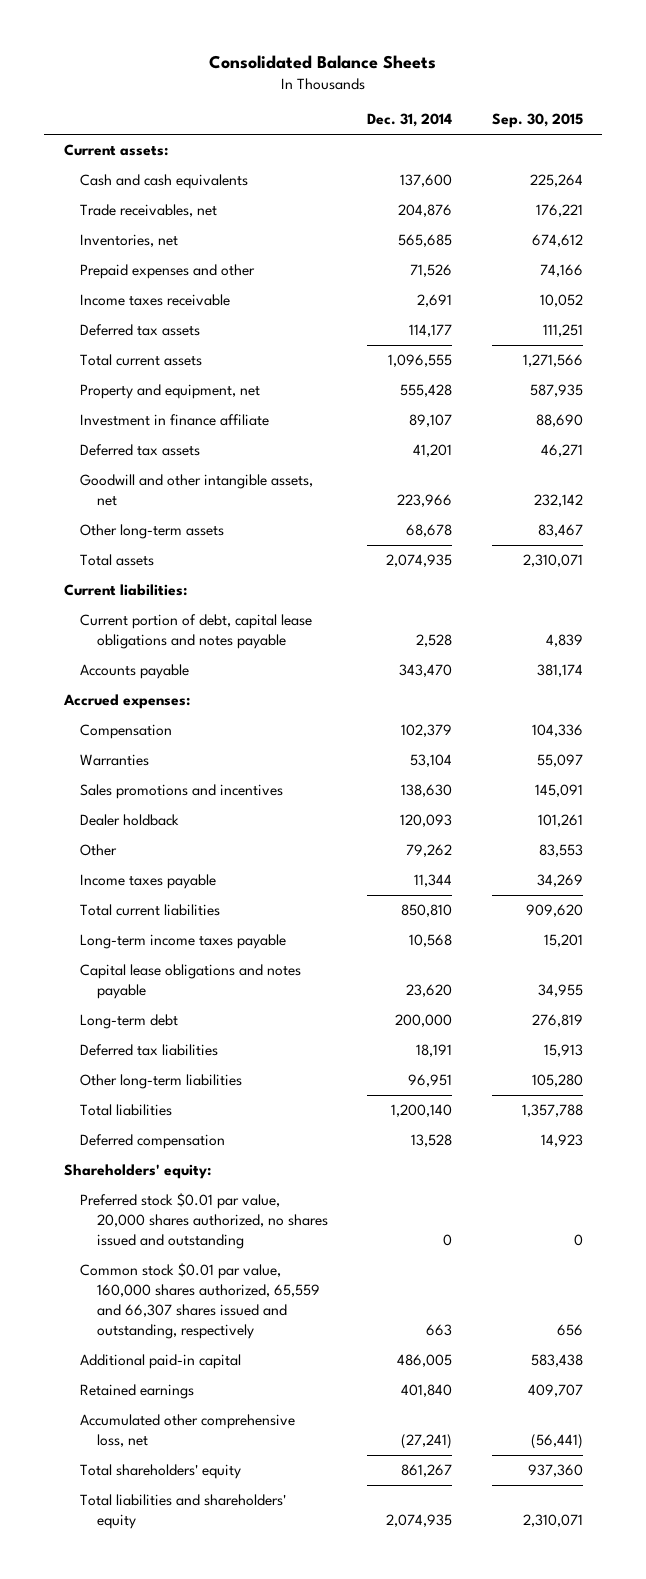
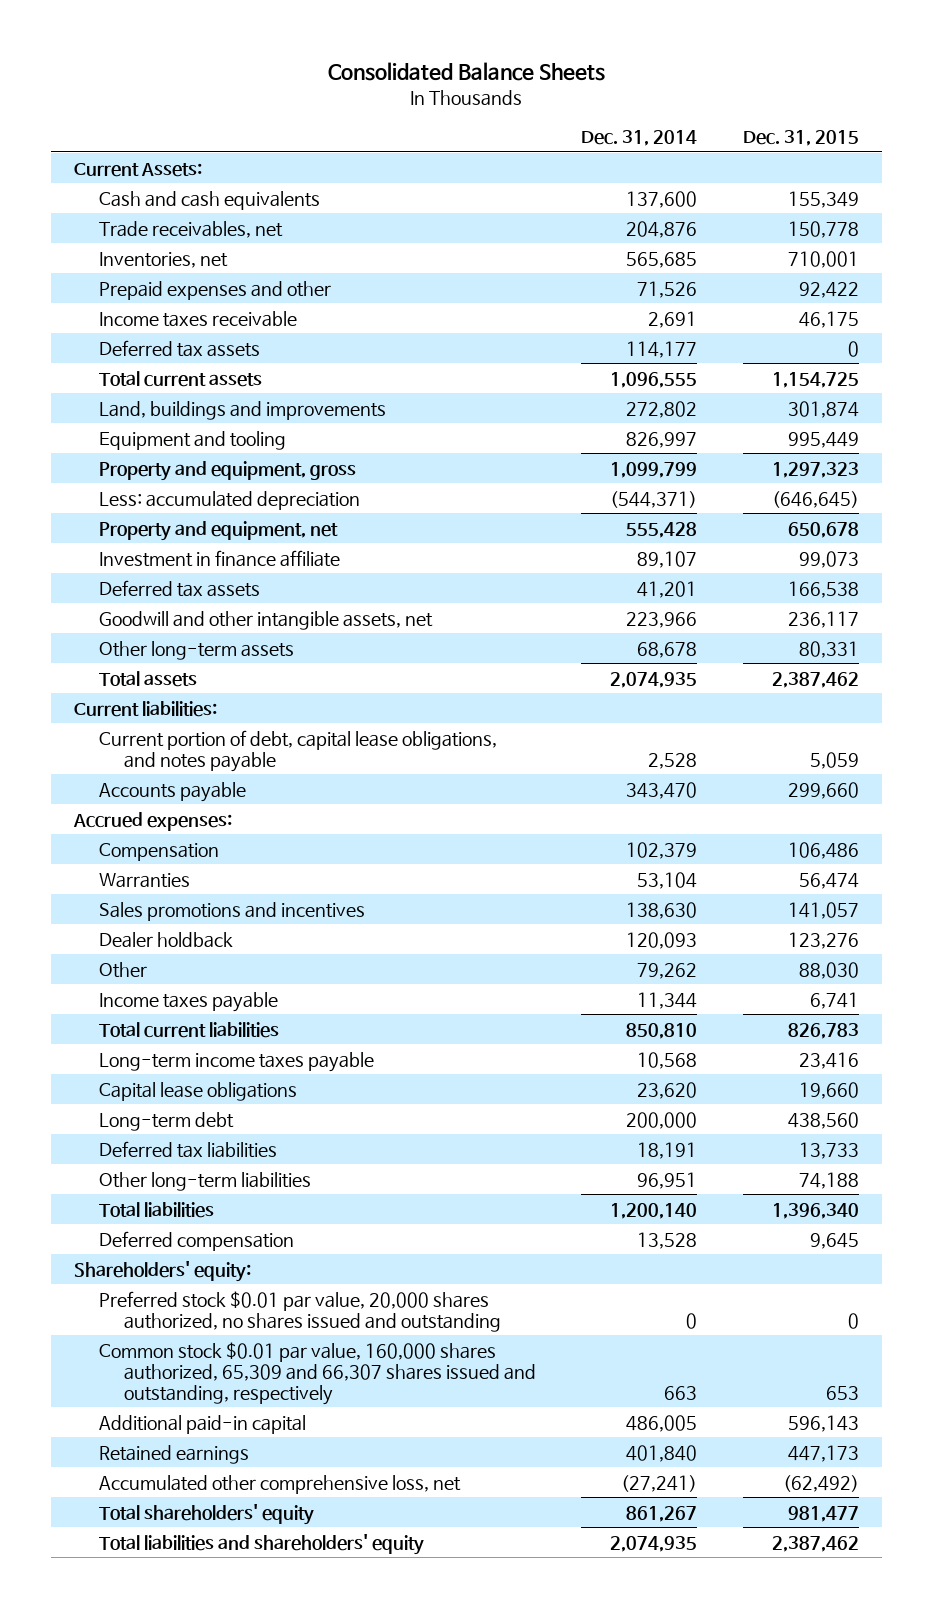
- | Dec. 31, 2014 | Sep. 30, 2015
+ | Dec. 31, 2014 | Dec. 31, 2015
- Current assets:
+ Current Assets:
+ Land, buildings and improvements | 272,802 | 301,874
+ Equipment and tooling | 826,997 | 995,449
+ Property and equipment, gross | 1,099,799 | 1,297,323
+ Less: accumulated depreciation | (544,371) | (646,645)
- Current portion of debt, capital lease obligations and notes payable | 2,528 | 4,839
+ Current portion of debt, capital lease obligations, and notes payable | 2,528 | 5,059
- Capital lease obligations and notes payable | 23,620 | 34,955
+ Capital lease obligations | 23,620 | 19,660
- Common stock $0.01 par value, 160,000 shares authorized, 65,559 and 66,307 shares issued and outstanding, respectively | 663 | 656
+ Common stock $0.01 par value, 160,000 shares authorized, 65,309 and 66,307 shares issued and outstanding, respectively | 663 | 653

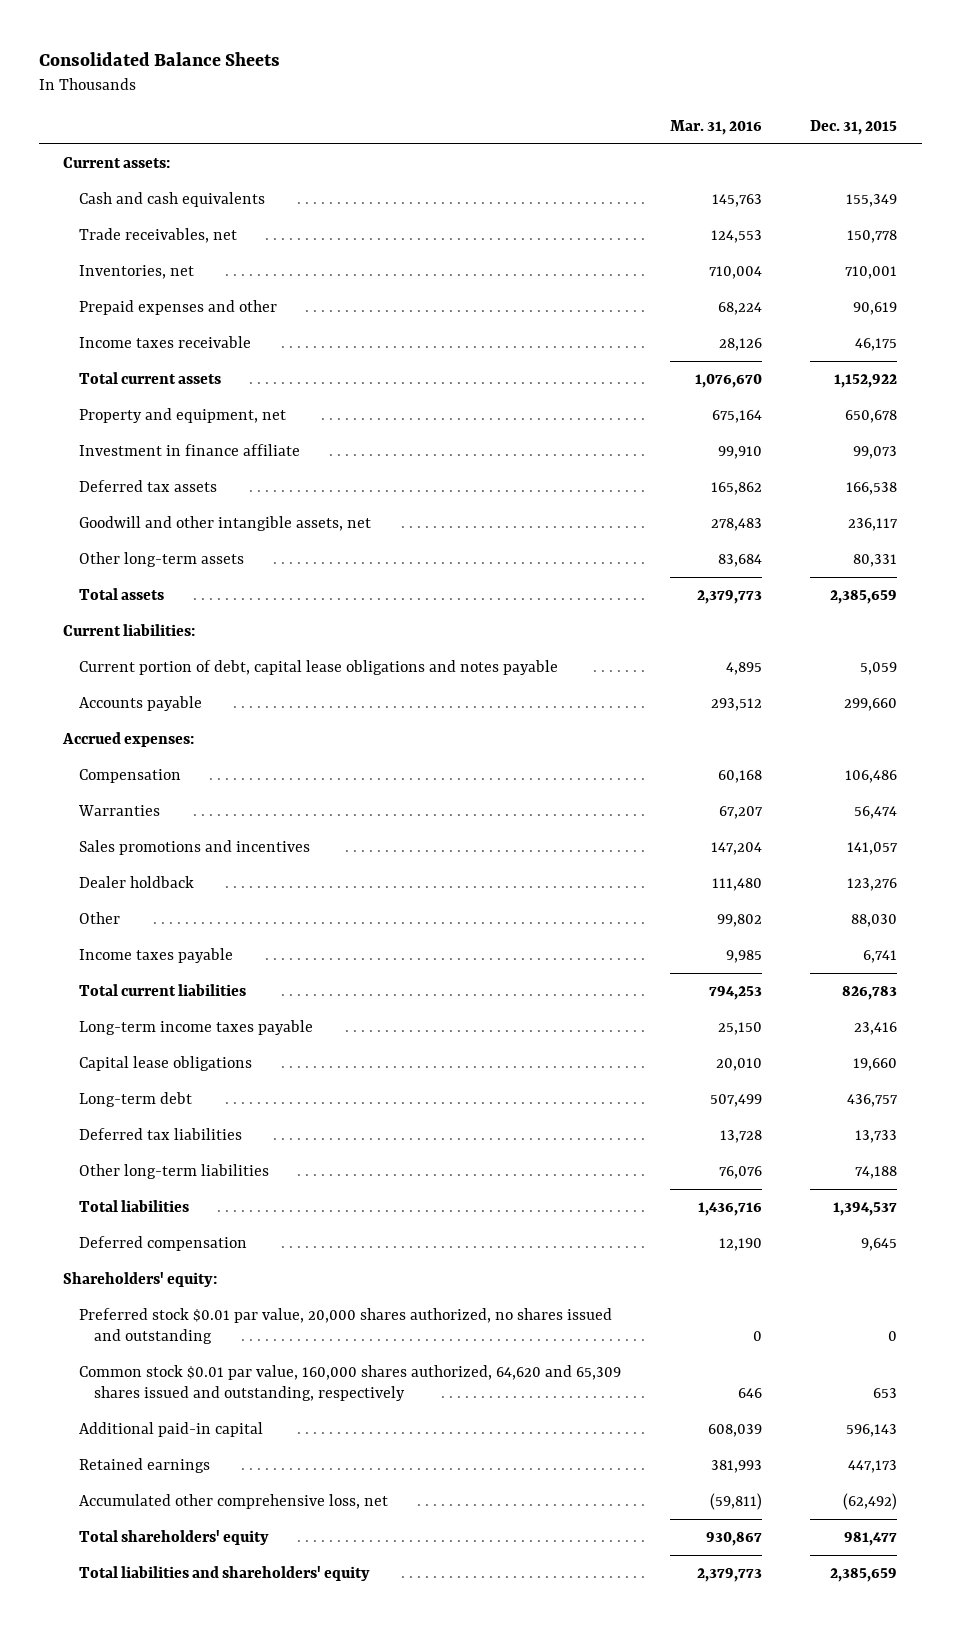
- | Dec. 31, 2014 | Dec. 31, 2015
+ | Mar. 31, 2016 | Dec. 31, 2015
- Current Assets:
+ Current assets:
- Prepaid expenses and other | 71,526 | 92,422
+ Prepaid expenses and other | 68,224 | 90,619
- Deferred tax assets | 114,177 | 0
- Total current assets | 1,096,555 | 1,154,725
- Land, buildings and improvements | 272,802 | 301,874
- Equipment and tooling | 826,997 | 995,449
- Property and equipment, gross | 1,099,799 | 1,297,323
- Less: accumulated depreciation | (544,371) | (646,645)
+ Total current assets | 1,076,670 | 1,152,922
- Total assets | 2,074,935 | 2,387,462
+ Total assets | 2,379,773 | 2,385,659
- Current portion of debt, capital lease obligations, and notes payable | 2,528 | 5,059
+ Current portion of debt, capital lease obligations and notes payable | 4,895 | 5,059
- Long-term debt | 200,000 | 438,560
+ Long-term debt | 507,499 | 436,757
- Total liabilities | 1,200,140 | 1,396,340
+ Total liabilities | 1,436,716 | 1,394,537
- Common stock $0.01 par value, 160,000 shares authorized, 65,309 and 66,307 shares issued and outstanding, respectively | 663 | 653
+ Common stock $0.01 par value, 160,000 shares authorized, 64,620 and 65,309 shares issued and outstanding, respectively | 646 | 653
- Total liabilities and shareholders' equity | 2,074,935 | 2,387,462
+ Total liabilities and shareholders' equity | 2,379,773 | 2,385,659

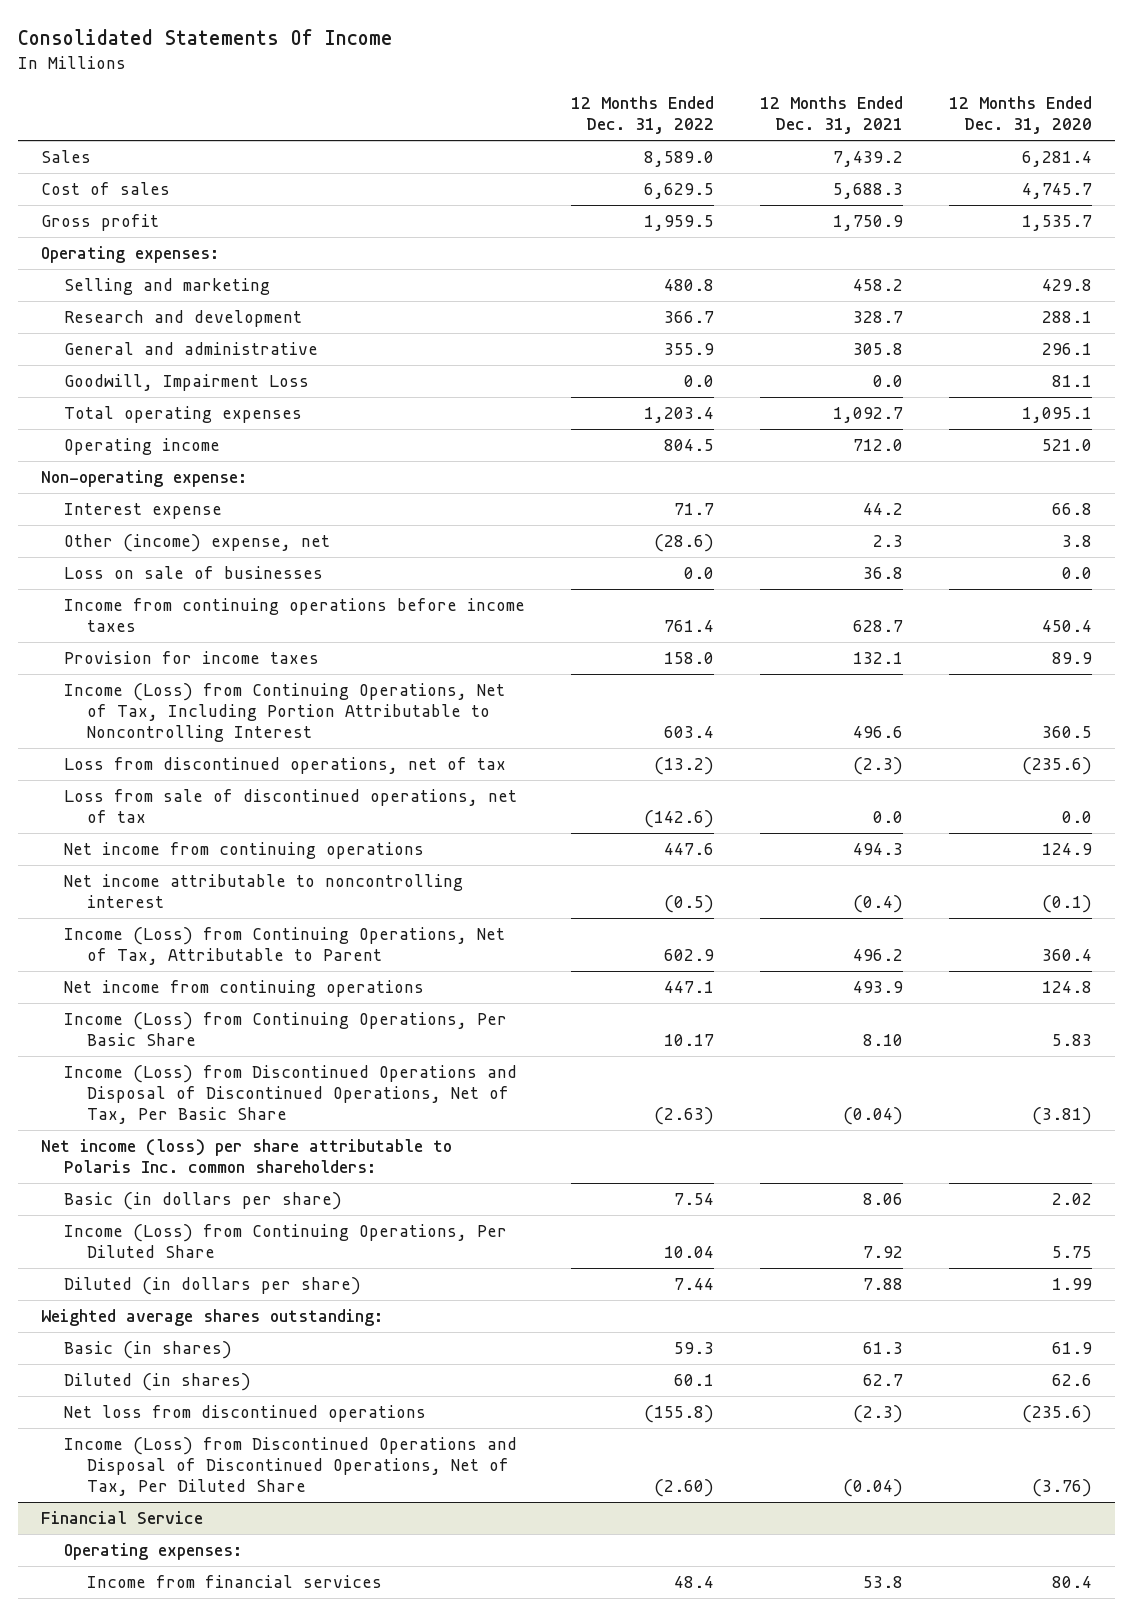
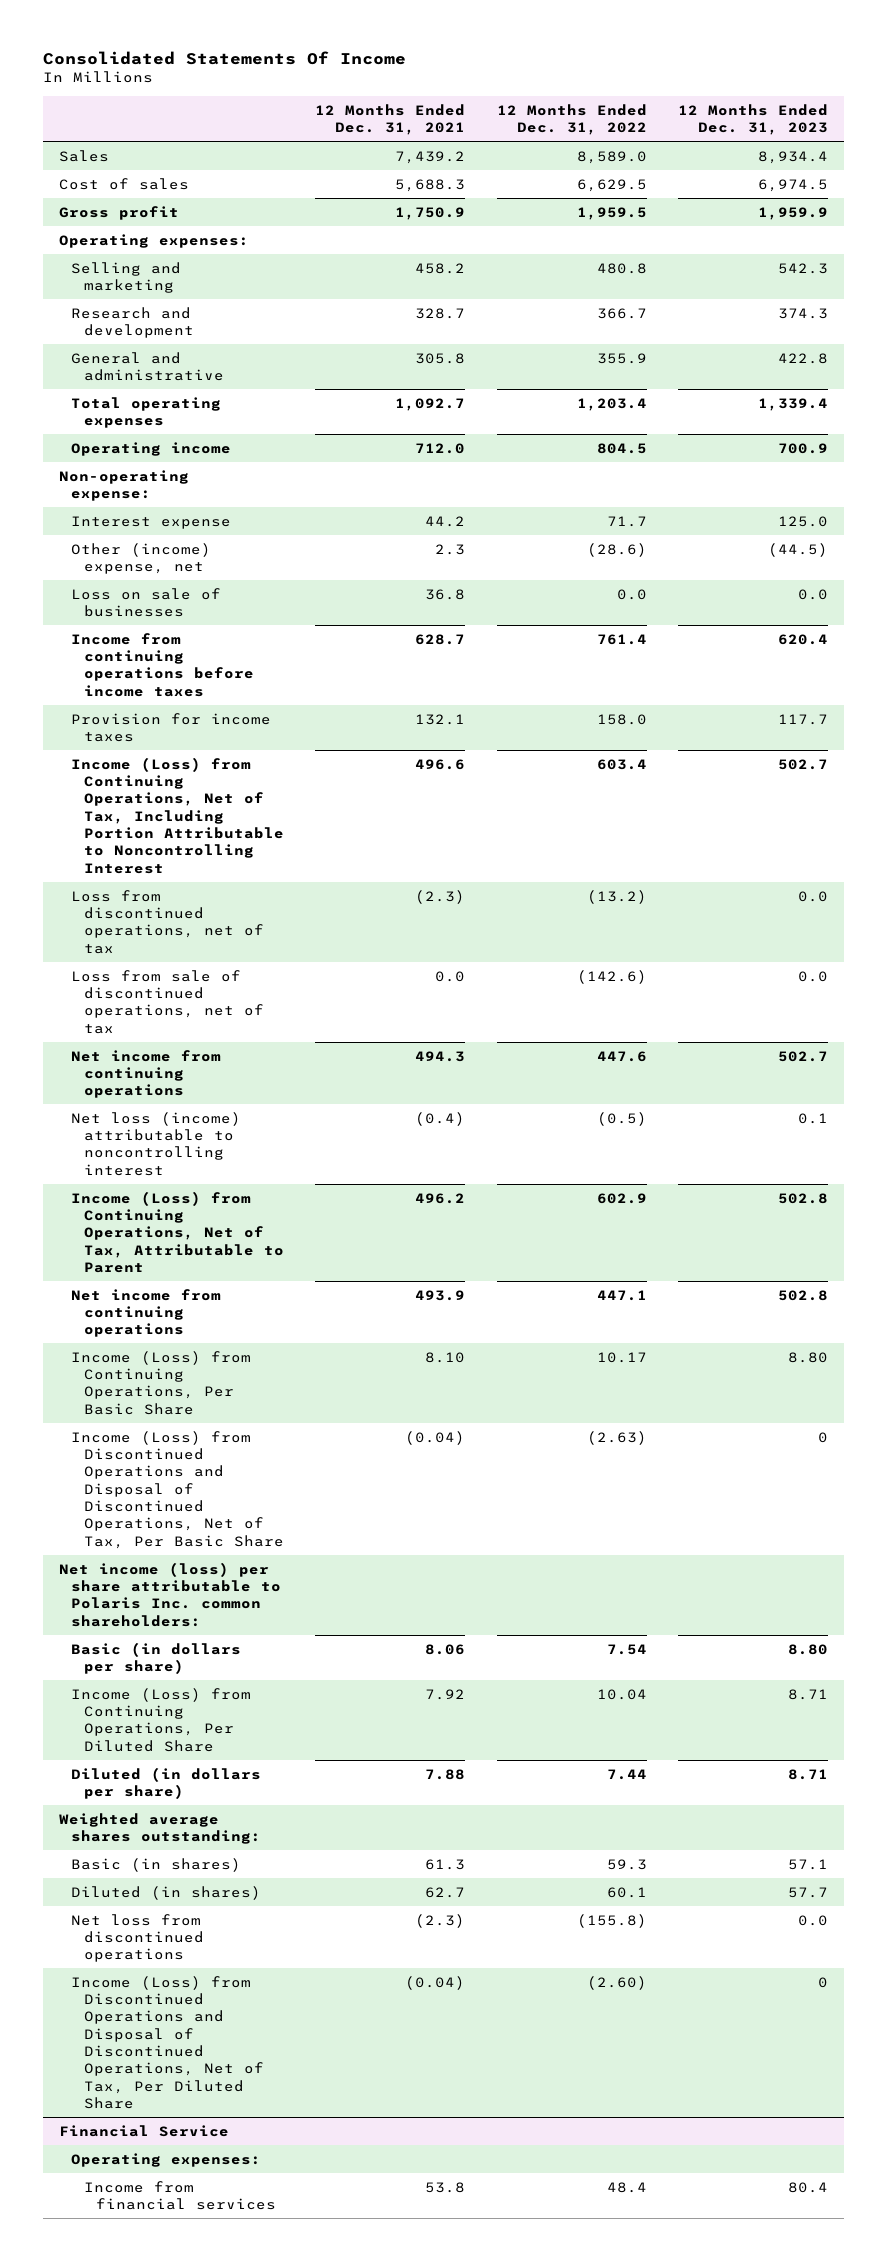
- | 12 Months Ended Dec. 31, 2022 | 12 Months Ended Dec. 31, 2021 | 12 Months Ended Dec. 31, 2020
+ | 12 Months Ended Dec. 31, 2021 | 12 Months Ended Dec. 31, 2022 | 12 Months Ended Dec. 31, 2023
- Goodwill, Impairment Loss | 0.0 | 0.0 | 81.1
- Net income attributable to noncontrolling interest | (0.5) | (0.4) | (0.1)
+ Net loss (income) attributable to noncontrolling interest | (0.4) | (0.5) | 0.1

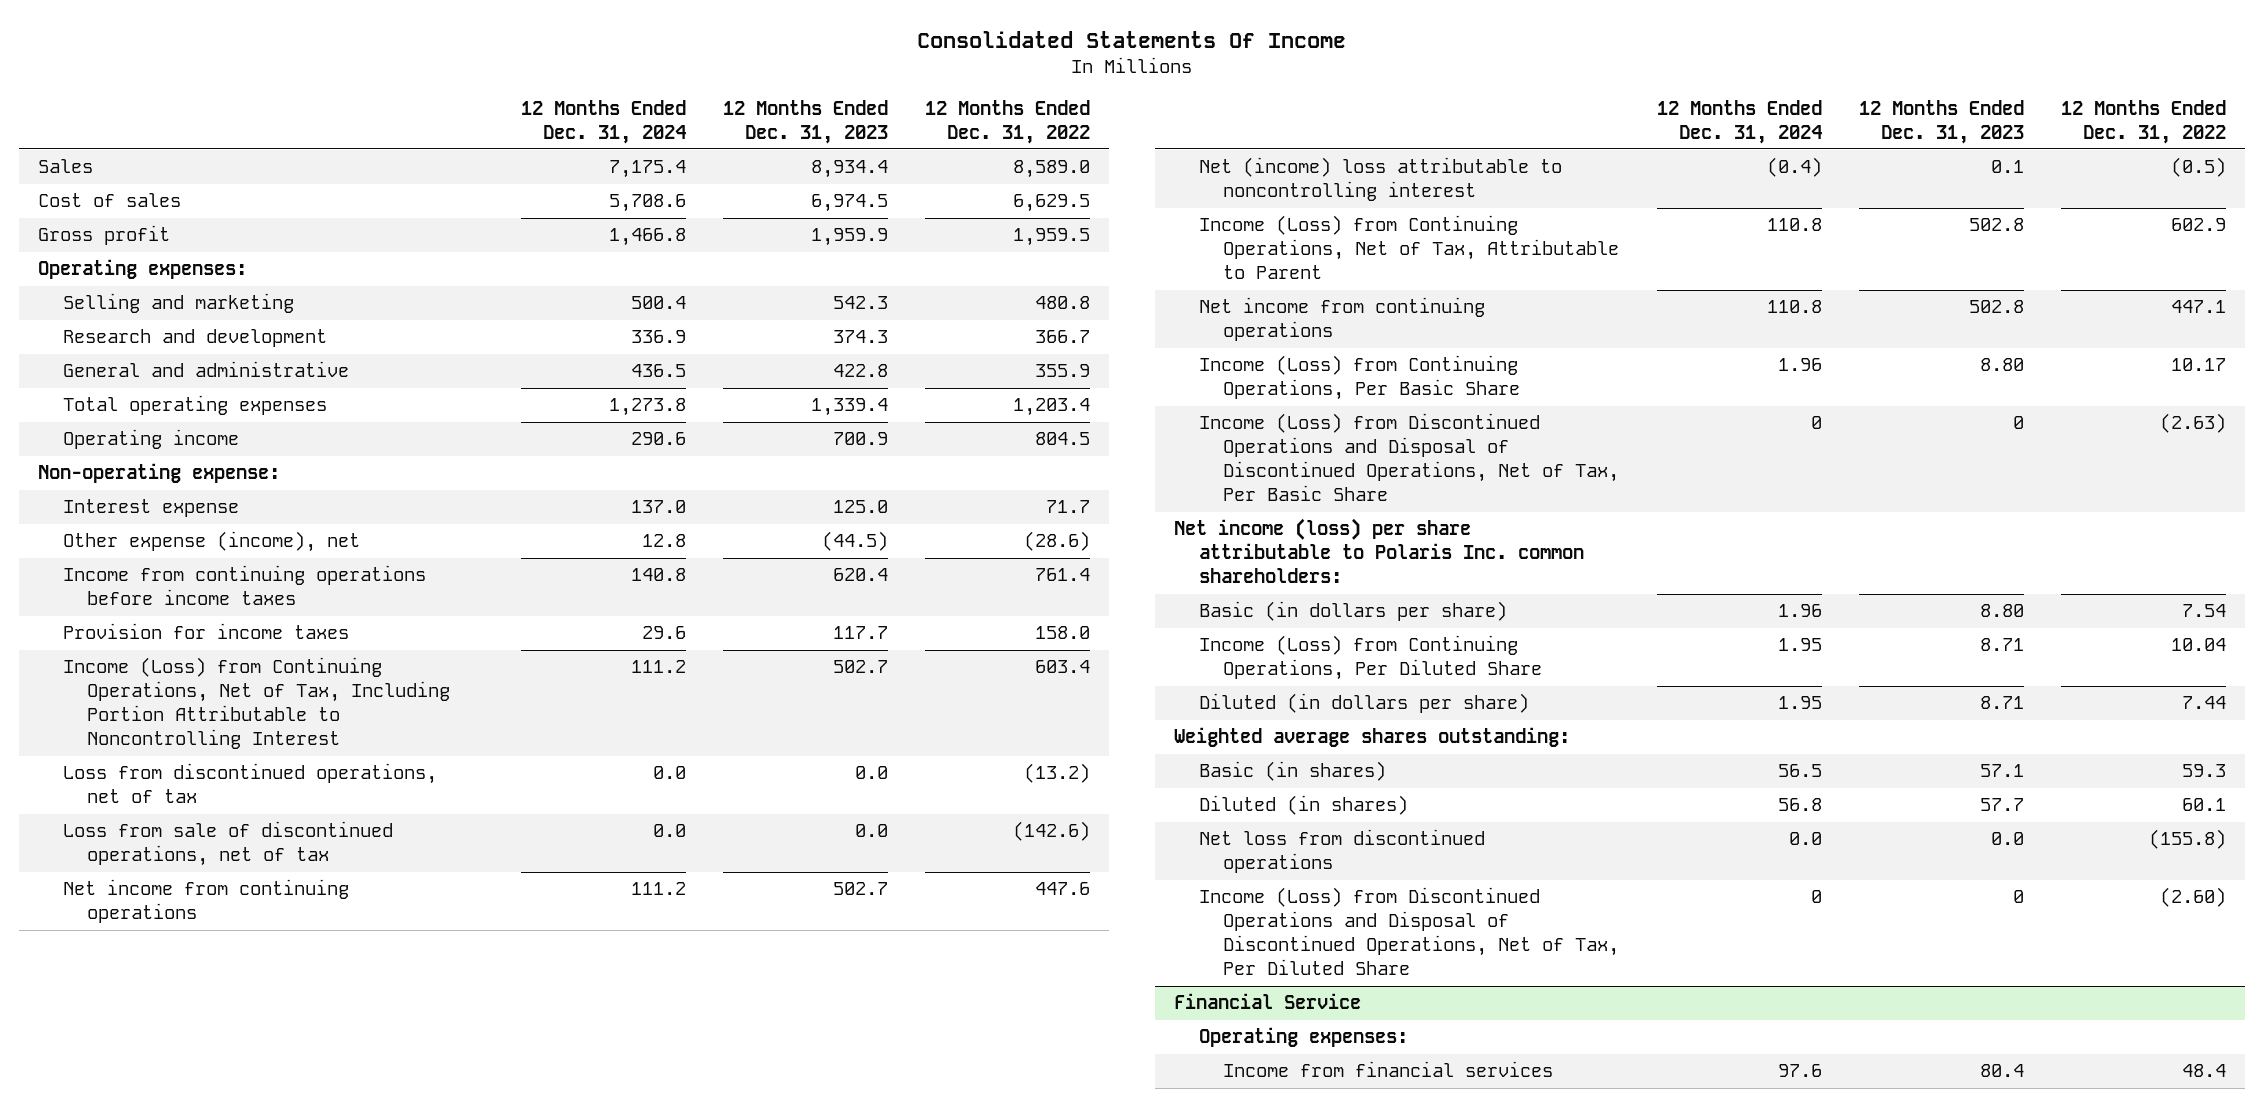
- | 12 Months Ended Dec. 31, 2021 | 12 Months Ended Dec. 31, 2022 | 12 Months Ended Dec. 31, 2023
+ | 12 Months Ended Dec. 31, 2024 | 12 Months Ended Dec. 31, 2023 | 12 Months Ended Dec. 31, 2022
- Other (income) expense, net | 2.3 | (28.6) | (44.5)
- Loss on sale of businesses | 36.8 | 0.0 | 0.0
+ Other expense (income), net | 12.8 | (44.5) | (28.6)
- Net loss (income) attributable to noncontrolling interest | (0.4) | (0.5) | 0.1
+ Net (income) loss attributable to noncontrolling interest | (0.4) | 0.1 | (0.5)

